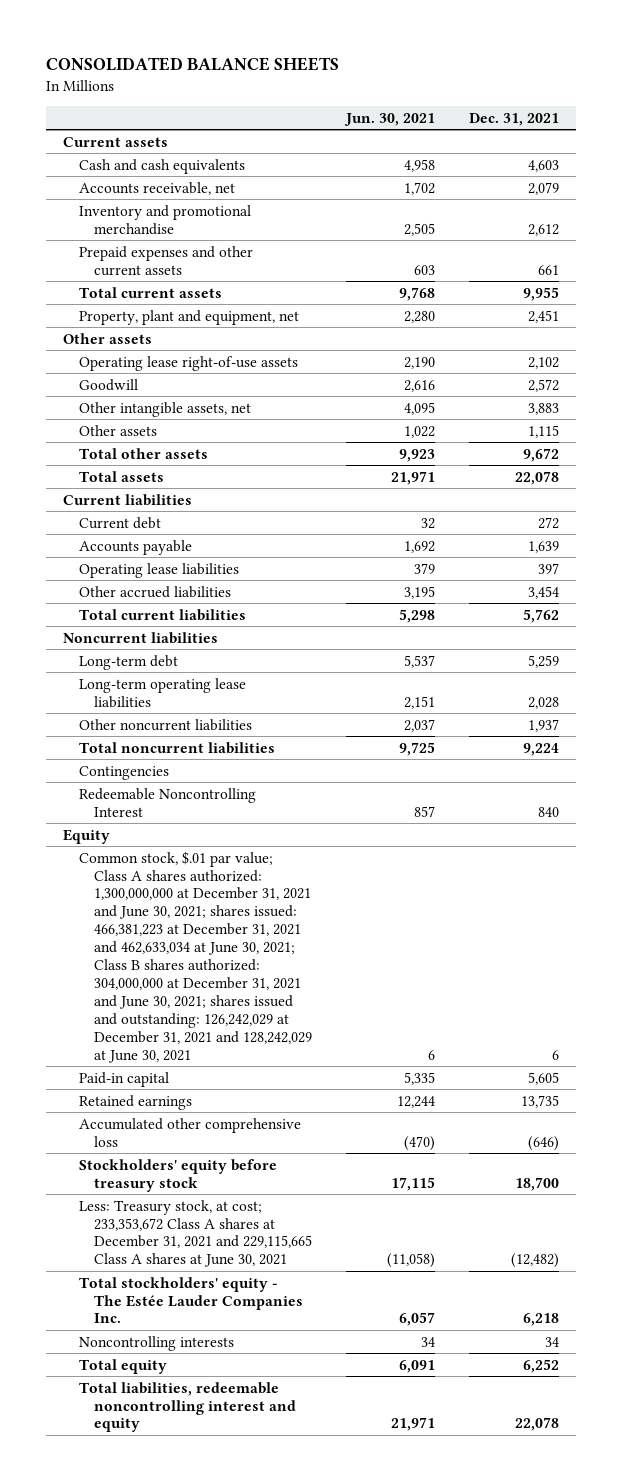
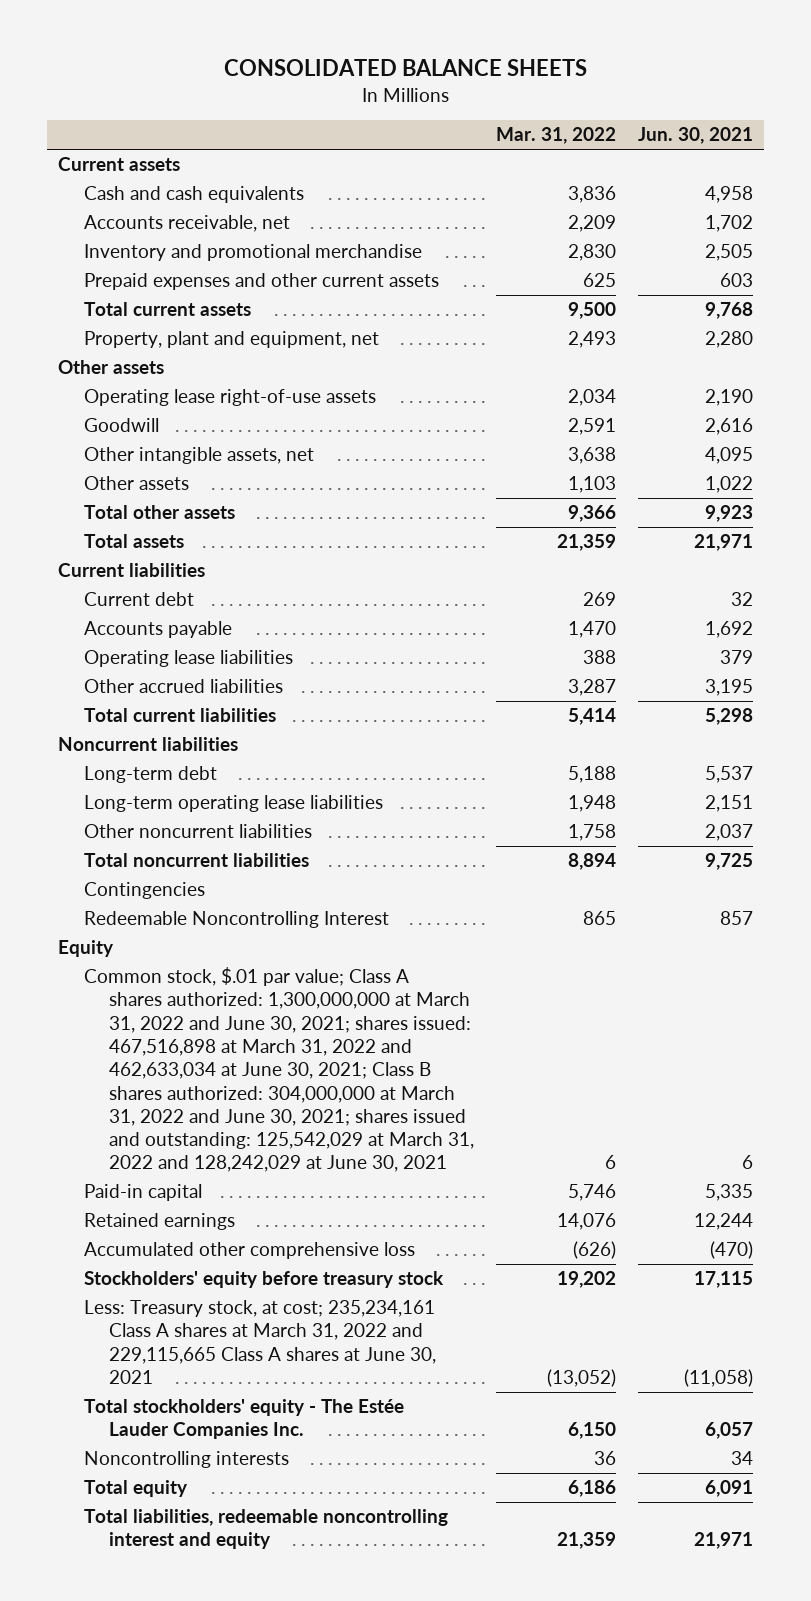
- | Jun. 30, 2021 | Dec. 31, 2021
+ | Mar. 31, 2022 | Jun. 30, 2021
- Common stock, $.01 par value; Class A shares authorized: 1,300,000,000 at December 31, 2021 and June 30, 2021; shares issued: 466,381,223 at December 31, 2021 and 462,633,034 at June 30, 2021; Class B shares authorized: 304,000,000 at December 31, 2021 and June 30, 2021; shares issued and outstanding: 126,242,029 at December 31, 2021 and 128,242,029 at June 30, 2021 | 6 | 6
+ Common stock, $.01 par value; Class A shares authorized: 1,300,000,000 at March 31, 2022 and June 30, 2021; shares issued: 467,516,898 at March 31, 2022 and 462,633,034 at June 30, 2021; Class B shares authorized: 304,000,000 at March 31, 2022 and June 30, 2021; shares issued and outstanding: 125,542,029 at March 31, 2022 and 128,242,029 at June 30, 2021 | 6 | 6
- Less: Treasury stock, at cost; 233,353,672 Class A shares at December 31, 2021 and 229,115,665 Class A shares at June 30, 2021 | (11,058) | (12,482)
+ Less: Treasury stock, at cost; 235,234,161 Class A shares at March 31, 2022 and 229,115,665 Class A shares at June 30, 2021 | (13,052) | (11,058)

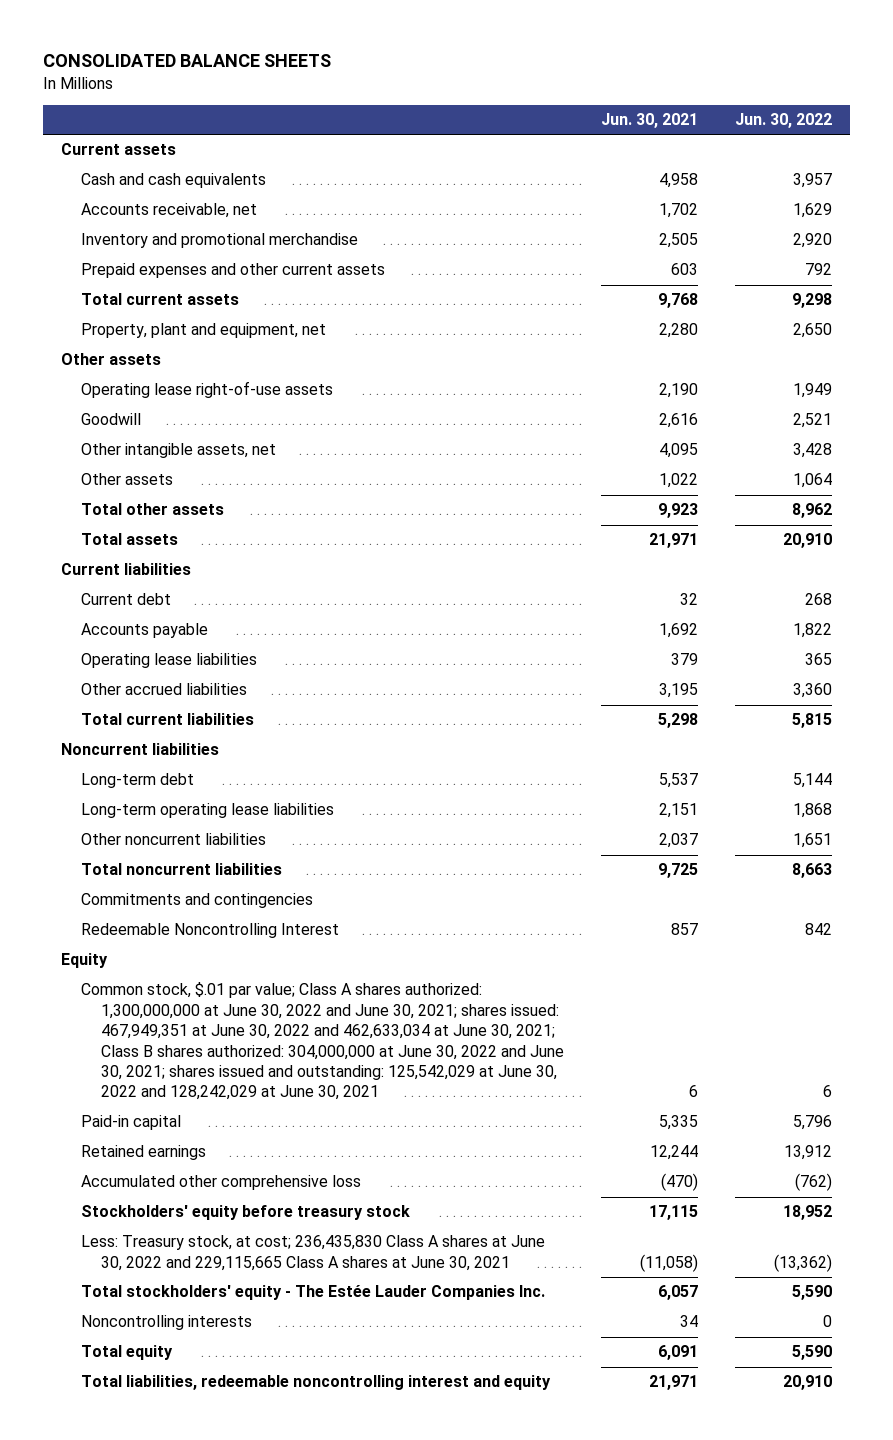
- | Mar. 31, 2022 | Jun. 30, 2021
+ | Jun. 30, 2021 | Jun. 30, 2022
- Contingencies
+ Commitments and contingencies
- Common stock, $.01 par value; Class A shares authorized: 1,300,000,000 at March 31, 2022 and June 30, 2021; shares issued: 467,516,898 at March 31, 2022 and 462,633,034 at June 30, 2021; Class B shares authorized: 304,000,000 at March 31, 2022 and June 30, 2021; shares issued and outstanding: 125,542,029 at March 31, 2022 and 128,242,029 at June 30, 2021 | 6 | 6
+ Common stock, $.01 par value; Class A shares authorized: 1,300,000,000 at June 30, 2022 and June 30, 2021; shares issued: 467,949,351 at June 30, 2022 and 462,633,034 at June 30, 2021; Class B shares authorized: 304,000,000 at June 30, 2022 and June 30, 2021; shares issued and outstanding: 125,542,029 at June 30, 2022 and 128,242,029 at June 30, 2021 | 6 | 6
- Less: Treasury stock, at cost; 235,234,161 Class A shares at March 31, 2022 and 229,115,665 Class A shares at June 30, 2021 | (13,052) | (11,058)
+ Less: Treasury stock, at cost; 236,435,830 Class A shares at June 30, 2022 and 229,115,665 Class A shares at June 30, 2021 | (11,058) | (13,362)

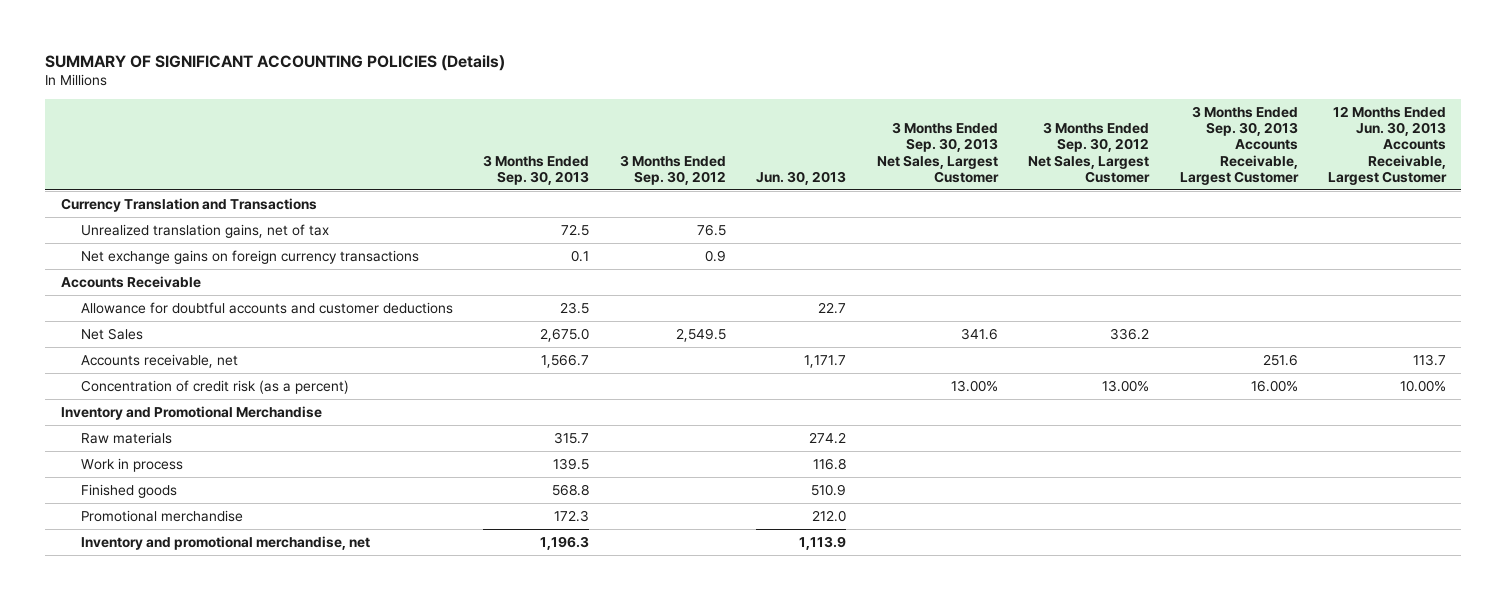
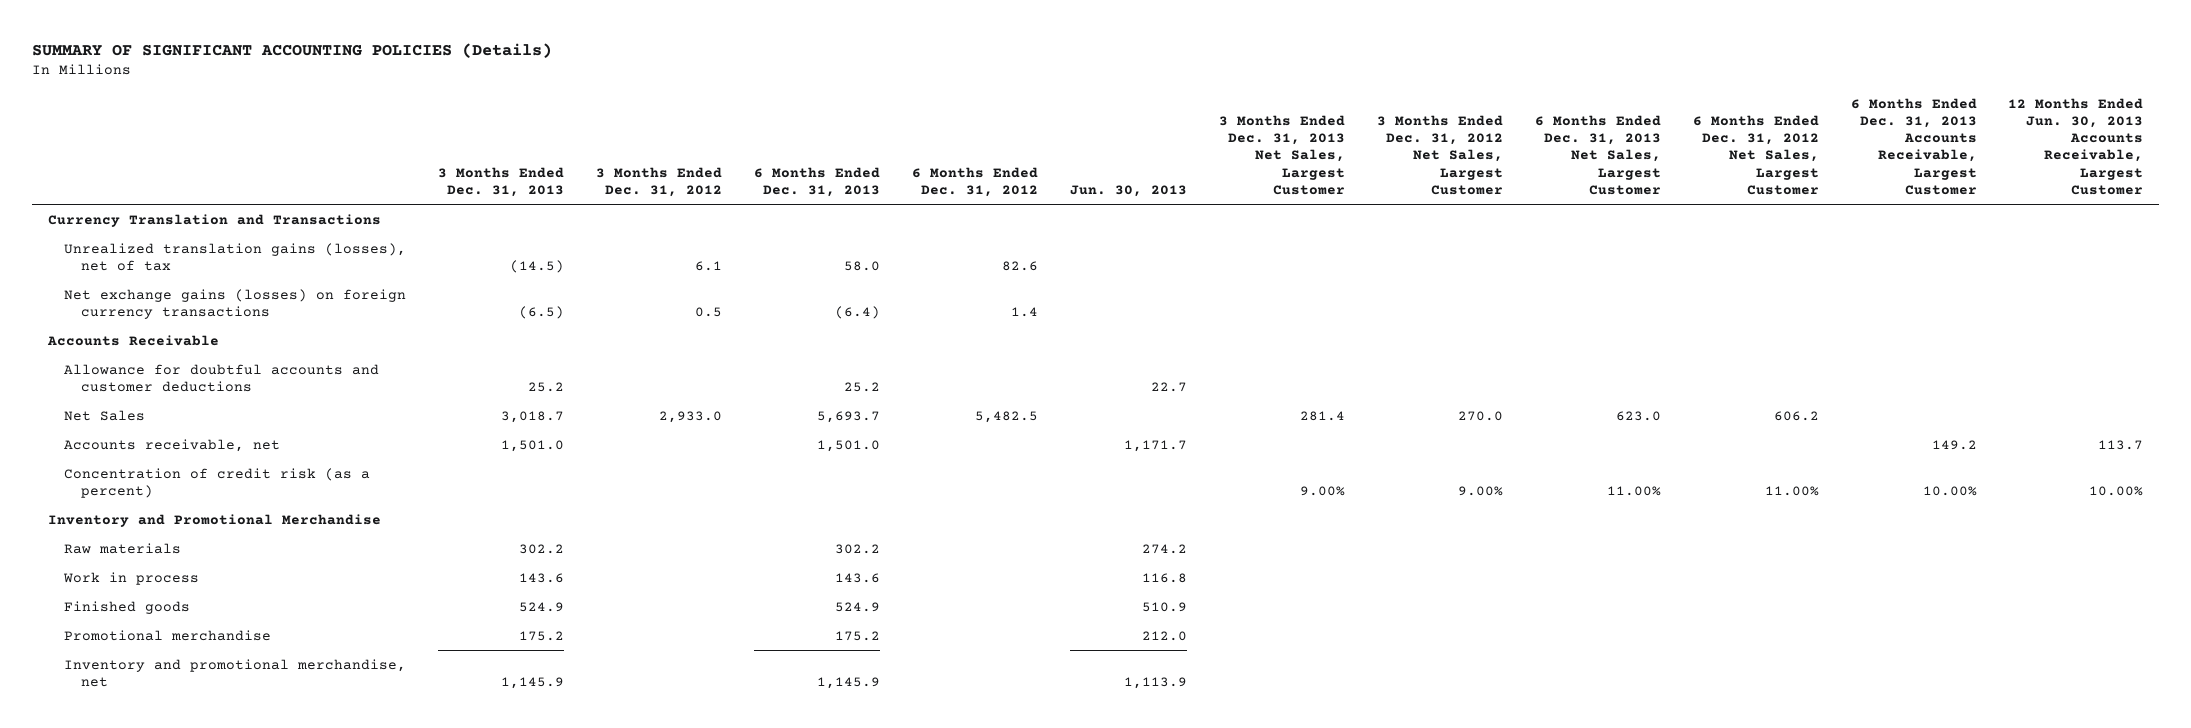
- | 3 Months Ended Sep. 30, 2013 | 3 Months Ended Sep. 30, 2012 | Jun. 30, 2013 | 3 Months Ended Sep. 30, 2013 Net Sales, Largest Customer | 3 Months Ended Sep. 30, 2012 Net Sales, Largest Customer | 3 Months Ended Sep. 30, 2013 Accounts Receivable, Largest Customer | 12 Months Ended Jun. 30, 2013 Accounts Receivable, Largest Customer
+ | 3 Months Ended Dec. 31, 2013 | 3 Months Ended Dec. 31, 2012 | 6 Months Ended Dec. 31, 2013 | 6 Months Ended Dec. 31, 2012 | Jun. 30, 2013 | 3 Months Ended Dec. 31, 2013 Net Sales, Largest Customer | 3 Months Ended Dec. 31, 2012 Net Sales, Largest Customer | 6 Months Ended Dec. 31, 2013 Net Sales, Largest Customer | 6 Months Ended Dec. 31, 2012 Net Sales, Largest Customer | 6 Months Ended Dec. 31, 2013 Accounts Receivable, Largest Customer | 12 Months Ended Jun. 30, 2013 Accounts Receivable, Largest Customer
- Unrealized translation gains, net of tax | 72.5 | 76.5 | | | | |
- Net exchange gains on foreign currency transactions | 0.1 | 0.9 | | | | |
+ Unrealized translation gains (losses), net of tax | (14.5) | 6.1 | 58.0 | 82.6 | | | | | | |
+ Net exchange gains (losses) on foreign currency transactions | (6.5) | 0.5 | (6.4) | 1.4 | | | | | | |

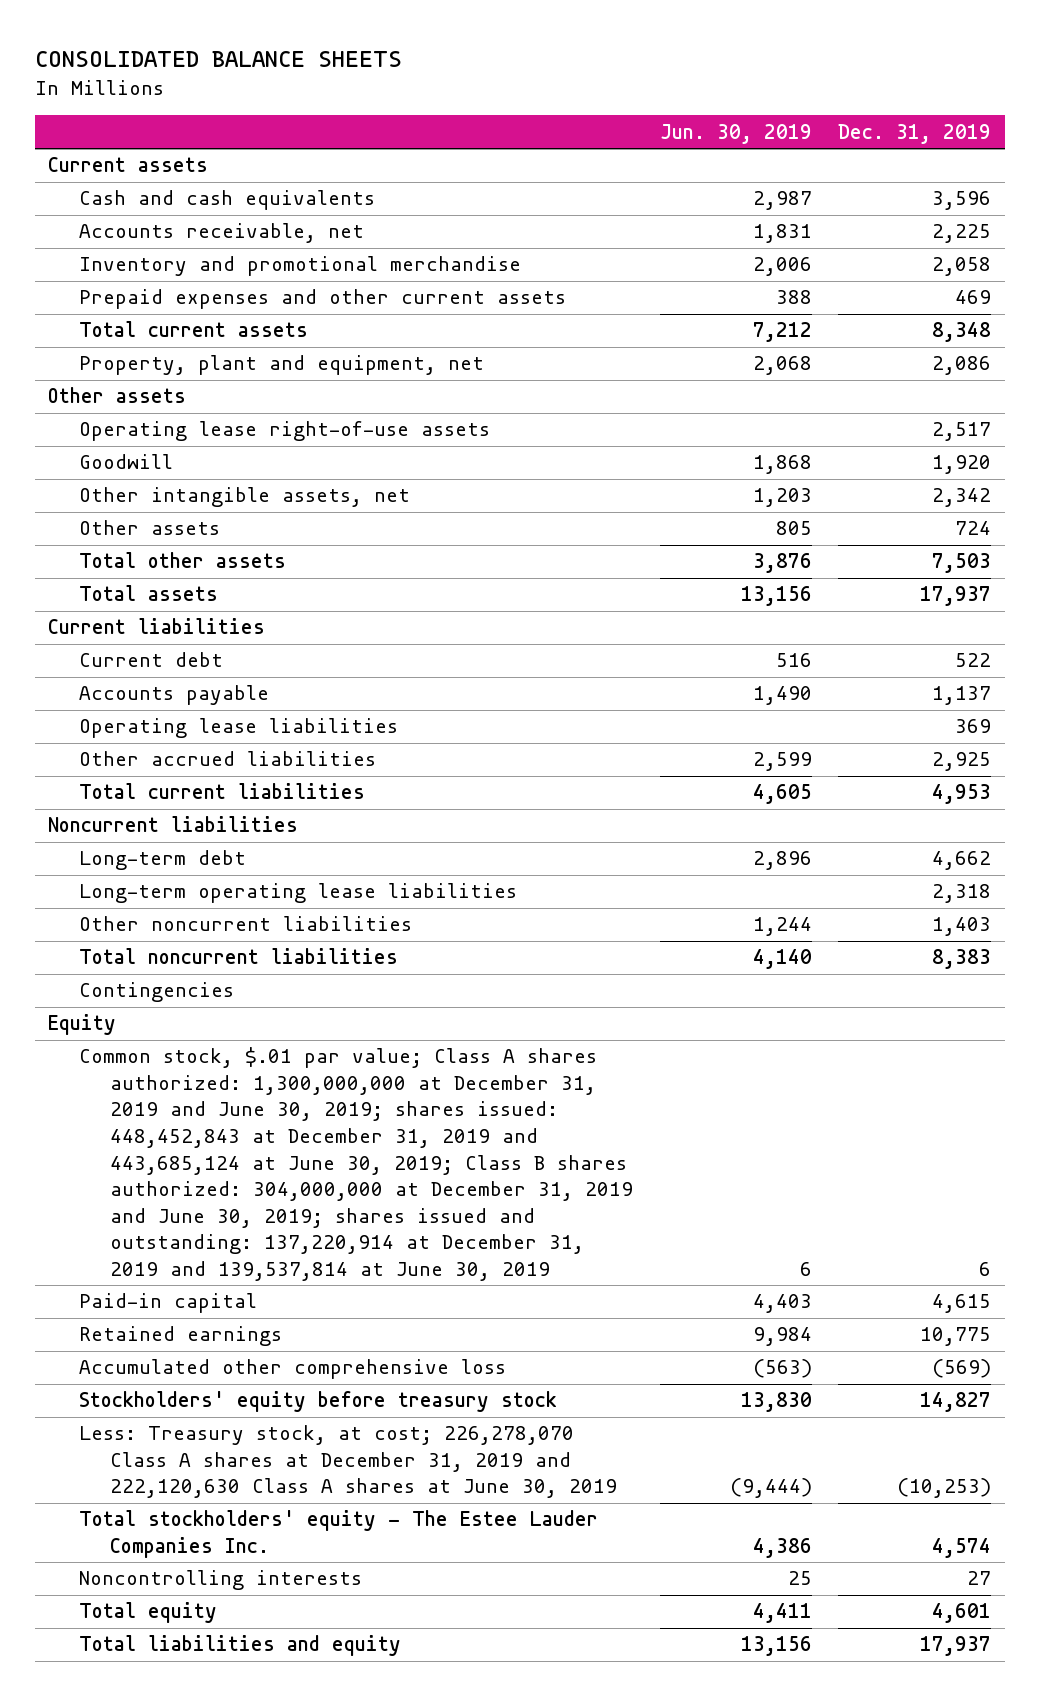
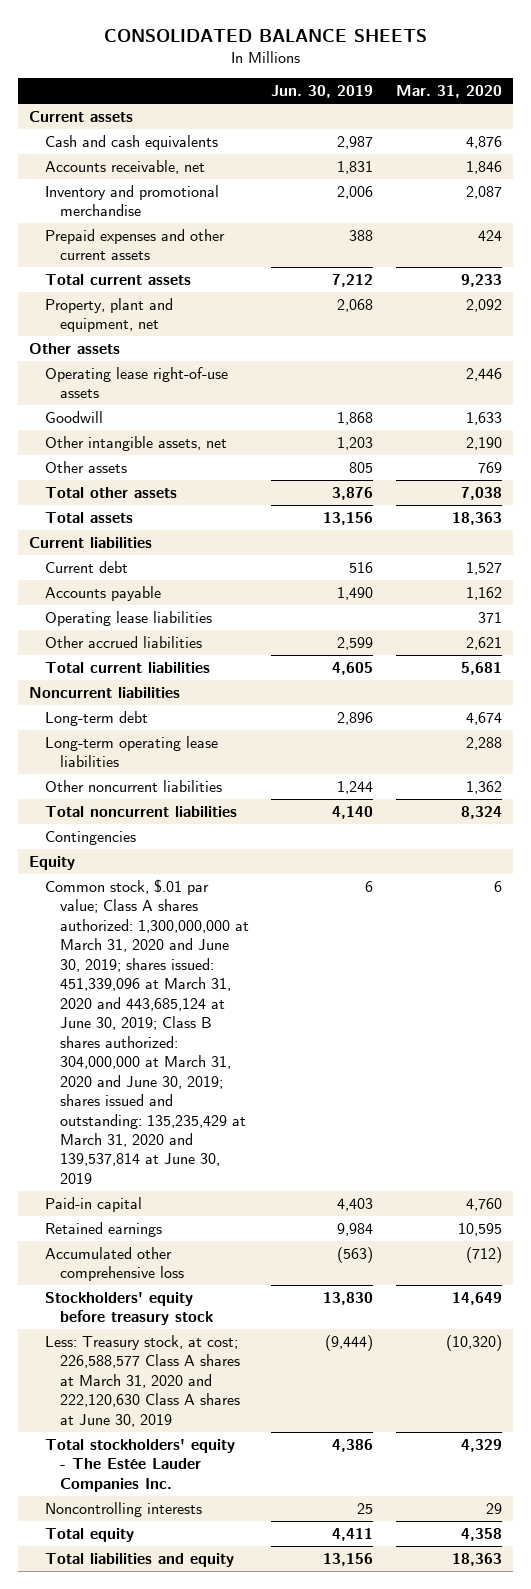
- | Jun. 30, 2019 | Dec. 31, 2019
+ | Jun. 30, 2019 | Mar. 31, 2020
- Common stock, $.01 par value; Class A shares authorized: 1,300,000,000 at December 31, 2019 and June 30, 2019; shares issued: 448,452,843 at December 31, 2019 and 443,685,124 at June 30, 2019; Class B shares authorized: 304,000,000 at December 31, 2019 and June 30, 2019; shares issued and outstanding: 137,220,914 at December 31, 2019 and 139,537,814 at June 30, 2019 | 6 | 6
+ Common stock, $.01 par value; Class A shares authorized: 1,300,000,000 at March 31, 2020 and June 30, 2019; shares issued: 451,339,096 at March 31, 2020 and 443,685,124 at June 30, 2019; Class B shares authorized: 304,000,000 at March 31, 2020 and June 30, 2019; shares issued and outstanding: 135,235,429 at March 31, 2020 and 139,537,814 at June 30, 2019 | 6 | 6
- Less: Treasury stock, at cost; 226,278,070 Class A shares at December 31, 2019 and 222,120,630 Class A shares at June 30, 2019 | (9,444) | (10,253)
- Total stockholders' equity - The Estee Lauder Companies Inc. | 4,386 | 4,574
+ Less: Treasury stock, at cost; 226,588,577 Class A shares at March 31, 2020 and 222,120,630 Class A shares at June 30, 2019 | (9,444) | (10,320)
+ Total stockholders' equity - The Estée Lauder Companies Inc. | 4,386 | 4,329

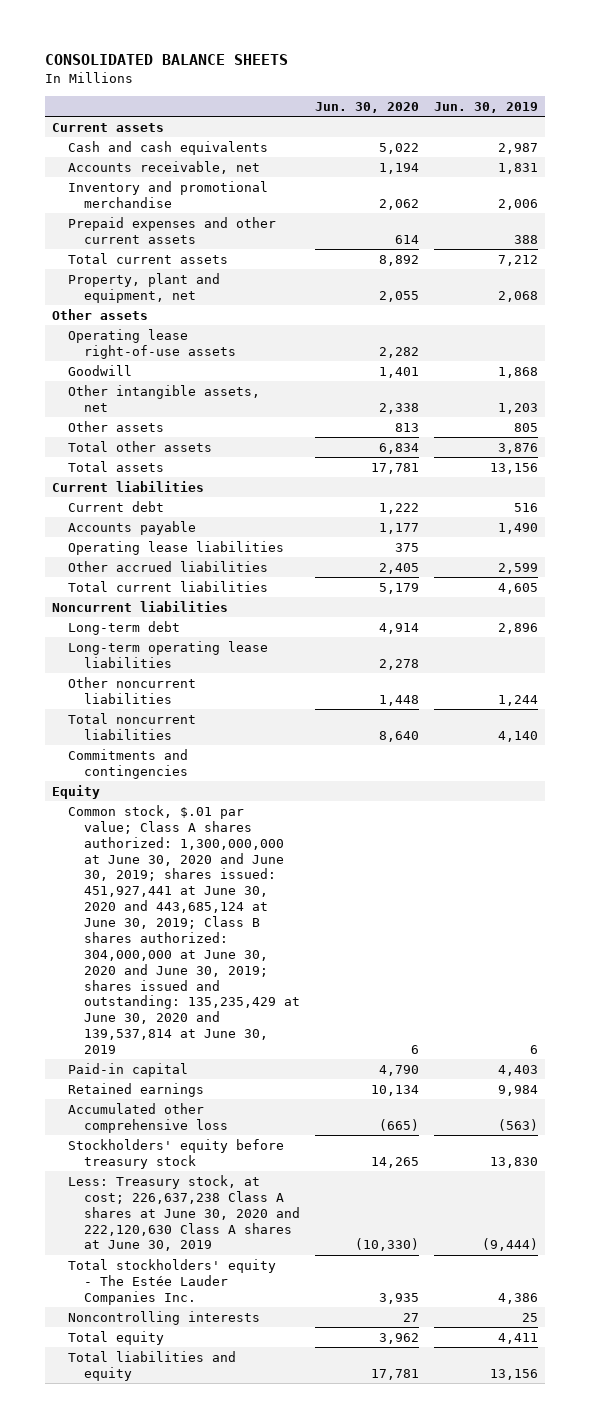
- | Jun. 30, 2019 | Mar. 31, 2020
+ | Jun. 30, 2020 | Jun. 30, 2019
- Contingencies
+ Commitments and contingencies
- Common stock, $.01 par value; Class A shares authorized: 1,300,000,000 at March 31, 2020 and June 30, 2019; shares issued: 451,339,096 at March 31, 2020 and 443,685,124 at June 30, 2019; Class B shares authorized: 304,000,000 at March 31, 2020 and June 30, 2019; shares issued and outstanding: 135,235,429 at March 31, 2020 and 139,537,814 at June 30, 2019 | 6 | 6
+ Common stock, $.01 par value; Class A shares authorized: 1,300,000,000 at June 30, 2020 and June 30, 2019; shares issued: 451,927,441 at June 30, 2020 and 443,685,124 at June 30, 2019; Class B shares authorized: 304,000,000 at June 30, 2020 and June 30, 2019; shares issued and outstanding: 135,235,429 at June 30, 2020 and 139,537,814 at June 30, 2019 | 6 | 6
- Less: Treasury stock, at cost; 226,588,577 Class A shares at March 31, 2020 and 222,120,630 Class A shares at June 30, 2019 | (9,444) | (10,320)
+ Less: Treasury stock, at cost; 226,637,238 Class A shares at June 30, 2020 and 222,120,630 Class A shares at June 30, 2019 | (10,330) | (9,444)

